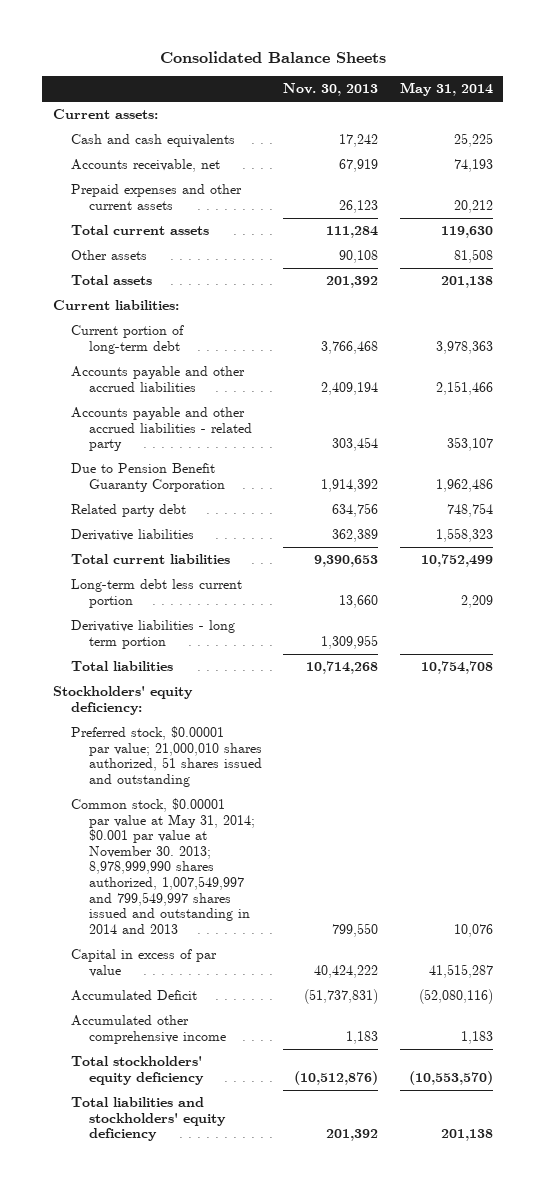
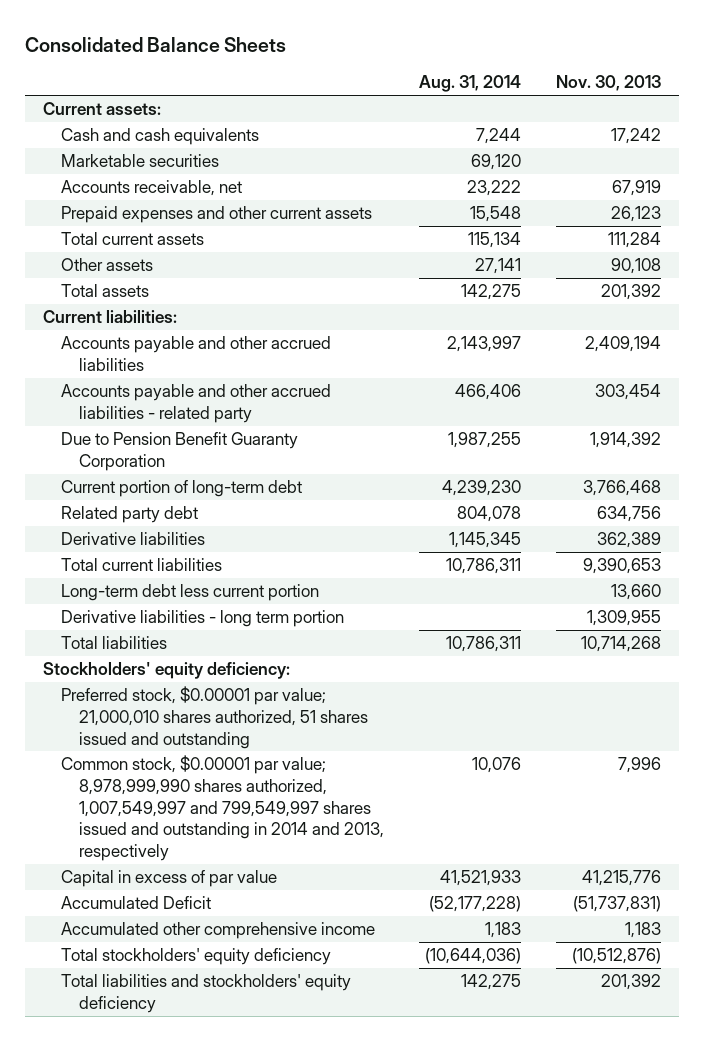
- | Nov. 30, 2013 | May 31, 2014
+ | Aug. 31, 2014 | Nov. 30, 2013
+ Marketable securities | 69,120 |
moved down: Current portion of long-term debt | 4,239,230 | 3,766,468
- Common stock, $0.00001 par value at May 31, 2014; $0.001 par value at November 30. 2013; 8,978,999,990 shares authorized, 1,007,549,997 and 799,549,997 shares issued and outstanding in 2014 and 2013 | 799,550 | 10,076
- Capital in excess of par value | 40,424,222 | 41,515,287
+ Common stock, $0.00001 par value; 8,978,999,990 shares authorized, 1,007,549,997 and 799,549,997 shares issued and outstanding in 2014 and 2013, respectively | 10,076 | 7,996
+ Capital in excess of par value | 41,521,933 | 41,215,776

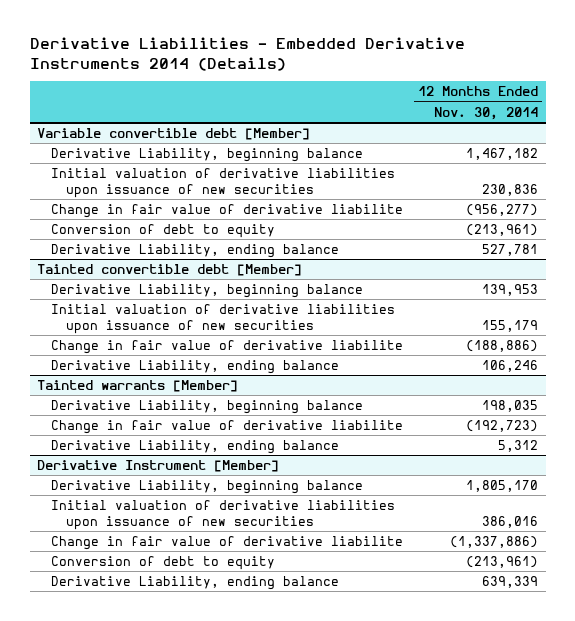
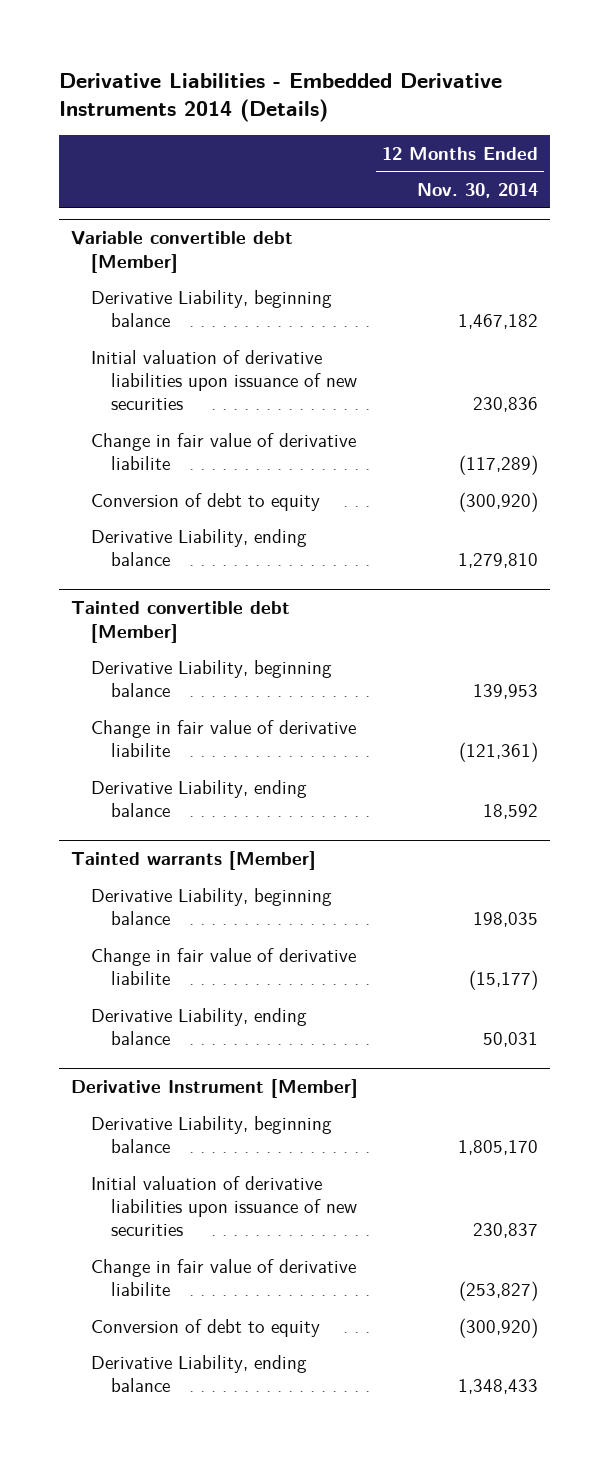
@ Variable convertible debt [Member]
- Change in fair value of derivative liabilite | (956,277)
- Conversion of debt to equity | (213,961)
- Derivative Liability, ending balance | 527,781
+ Change in fair value of derivative liabilite | (117,289)
+ Conversion of debt to equity | (300,920)
+ Derivative Liability, ending balance | 1,279,810
@ Tainted convertible debt [Member]
- Initial valuation of derivative liabilities upon issuance of new securities | 155,179
- Change in fair value of derivative liabilite | (188,886)
- Derivative Liability, ending balance | 106,246
+ Change in fair value of derivative liabilite | (121,361)
+ Derivative Liability, ending balance | 18,592
@ Tainted warrants [Member]
- Change in fair value of derivative liabilite | (192,723)
- Derivative Liability, ending balance | 5,312
+ Change in fair value of derivative liabilite | (15,177)
+ Derivative Liability, ending balance | 50,031
@ Derivative Instrument [Member]
- Initial valuation of derivative liabilities upon issuance of new securities | 386,016
- Change in fair value of derivative liabilite | (1,337,886)
- Conversion of debt to equity | (213,961)
- Derivative Liability, ending balance | 639,339
+ Initial valuation of derivative liabilities upon issuance of new securities | 230,837
+ Change in fair value of derivative liabilite | (253,827)
+ Conversion of debt to equity | (300,920)
+ Derivative Liability, ending balance | 1,348,433

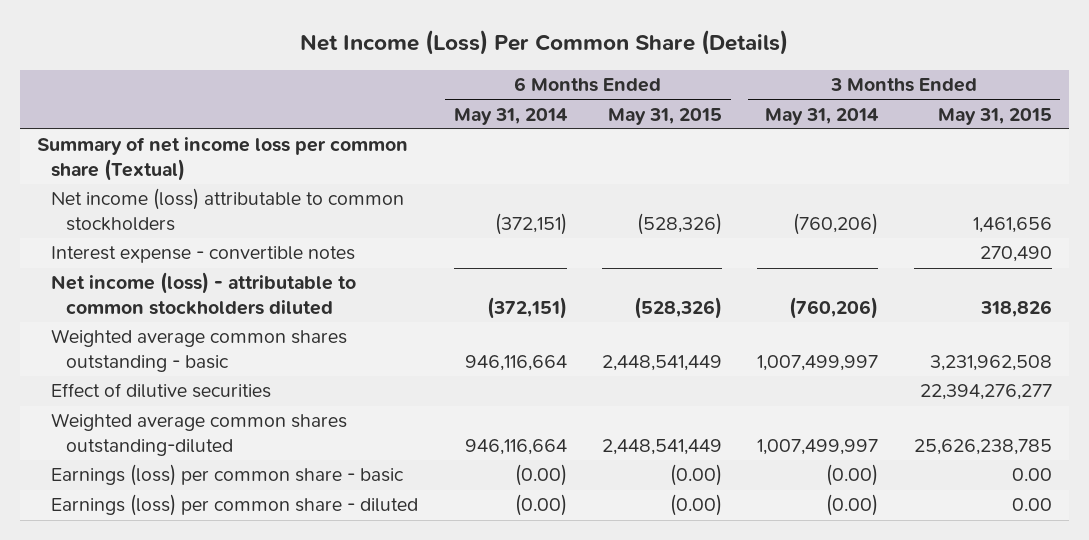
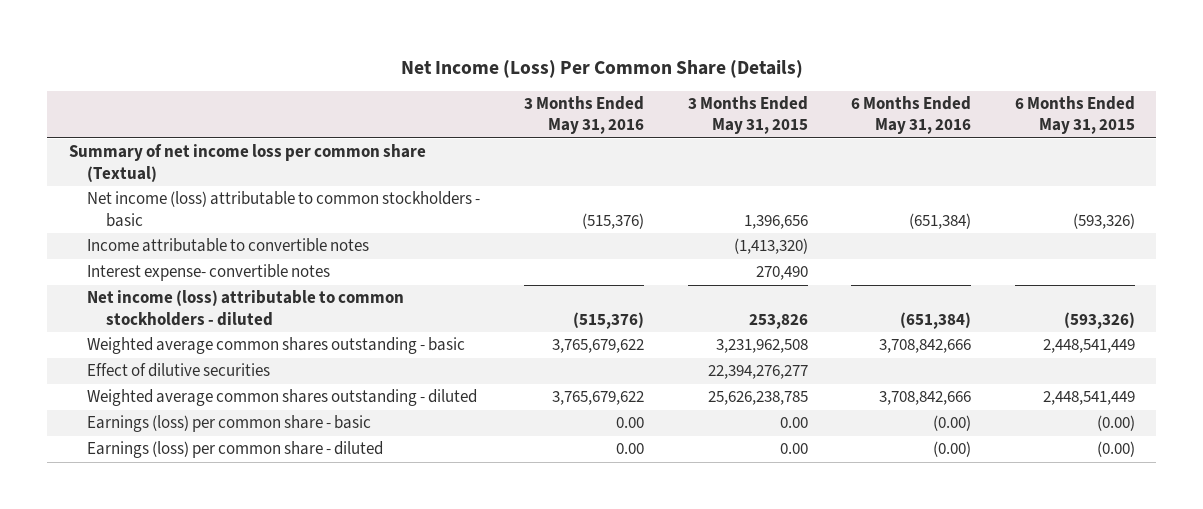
- | 6 Months Ended May 31, 2014 | 6 Months Ended May 31, 2015 | 3 Months Ended May 31, 2014 | 3 Months Ended May 31, 2015
+ | 3 Months Ended May 31, 2016 | 3 Months Ended May 31, 2015 | 6 Months Ended May 31, 2016 | 6 Months Ended May 31, 2015
- Net income (loss) attributable to common stockholders | (372,151) | (528,326) | (760,206) | 1,461,656
- Interest expense - convertible notes | | | | 270,490
- Net income (loss) - attributable to common stockholders diluted | (372,151) | (528,326) | (760,206) | 318,826
+ Net income (loss) attributable to common stockholders - basic | (515,376) | 1,396,656 | (651,384) | (593,326)
+ Income attributable to convertible notes | | (1,413,320) | |
+ Interest expense- convertible notes | | 270,490 | |
+ Net income (loss) attributable to common stockholders - diluted | (515,376) | 253,826 | (651,384) | (593,326)
- Weighted average common shares outstanding-diluted | 946,116,664 | 2,448,541,449 | 1,007,499,997 | 25,626,238,785
+ Weighted average common shares outstanding - diluted | 3,765,679,622 | 25,626,238,785 | 3,708,842,666 | 2,448,541,449

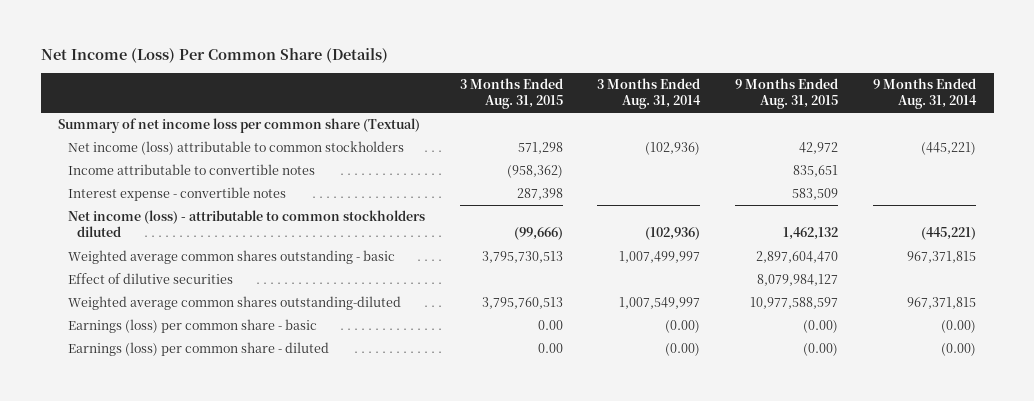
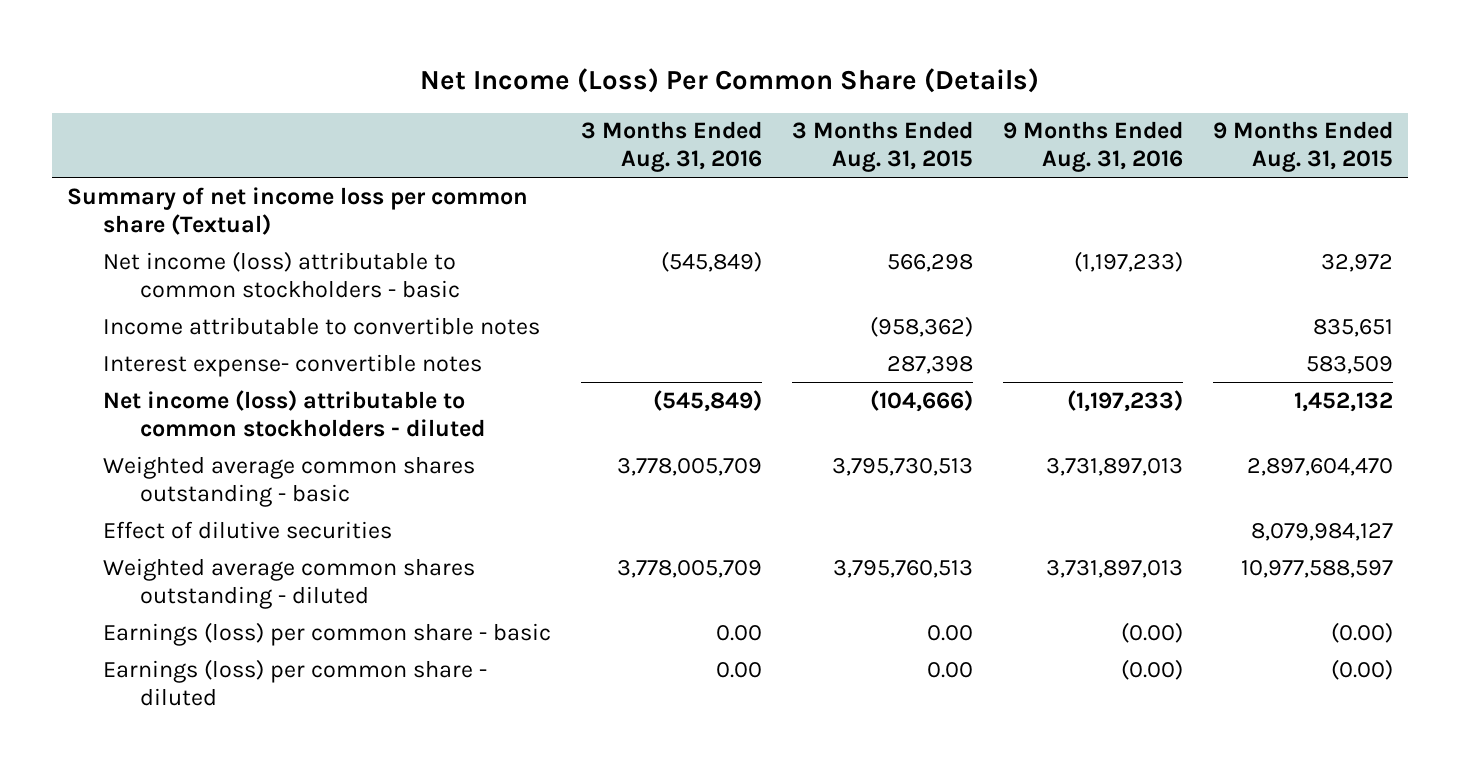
- | 3 Months Ended Aug. 31, 2015 | 3 Months Ended Aug. 31, 2014 | 9 Months Ended Aug. 31, 2015 | 9 Months Ended Aug. 31, 2014
+ | 3 Months Ended Aug. 31, 2016 | 3 Months Ended Aug. 31, 2015 | 9 Months Ended Aug. 31, 2016 | 9 Months Ended Aug. 31, 2015
- Net income (loss) attributable to common stockholders | 571,298 | (102,936) | 42,972 | (445,221)
+ Net income (loss) attributable to common stockholders - basic | (545,849) | 566,298 | (1,197,233) | 32,972
- Interest expense - convertible notes | 287,398 | | 583,509 |
- Net income (loss) - attributable to common stockholders diluted | (99,666) | (102,936) | 1,462,132 | (445,221)
+ Interest expense- convertible notes | | 287,398 | | 583,509
+ Net income (loss) attributable to common stockholders - diluted | (545,849) | (104,666) | (1,197,233) | 1,452,132
- Weighted average common shares outstanding-diluted | 3,795,760,513 | 1,007,549,997 | 10,977,588,597 | 967,371,815
+ Weighted average common shares outstanding - diluted | 3,778,005,709 | 3,795,760,513 | 3,731,897,013 | 10,977,588,597

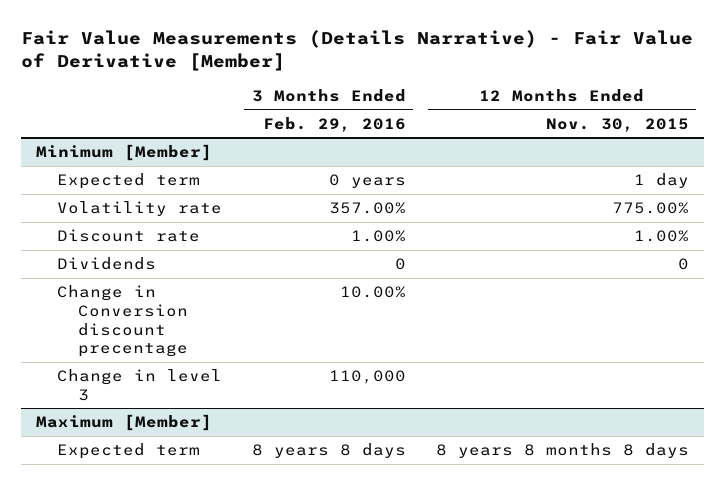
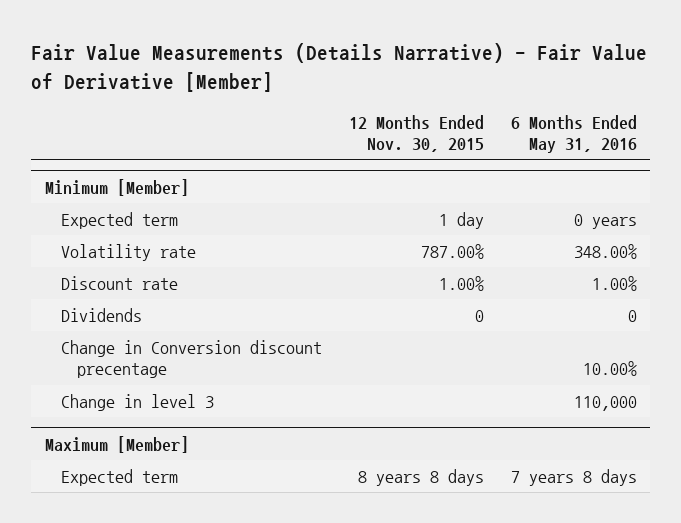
- | 3 Months Ended Feb. 29, 2016 | 12 Months Ended Nov. 30, 2015
+ | 12 Months Ended Nov. 30, 2015 | 6 Months Ended May 31, 2016
@ Minimum [Member]
- Volatility rate | 357.00% | 775.00%
+ Volatility rate | 787.00% | 348.00%
@ Maximum [Member]
- Expected term | 8 years 8 days | 8 years 8 months 8 days
+ Expected term | 8 years 8 days | 7 years 8 days

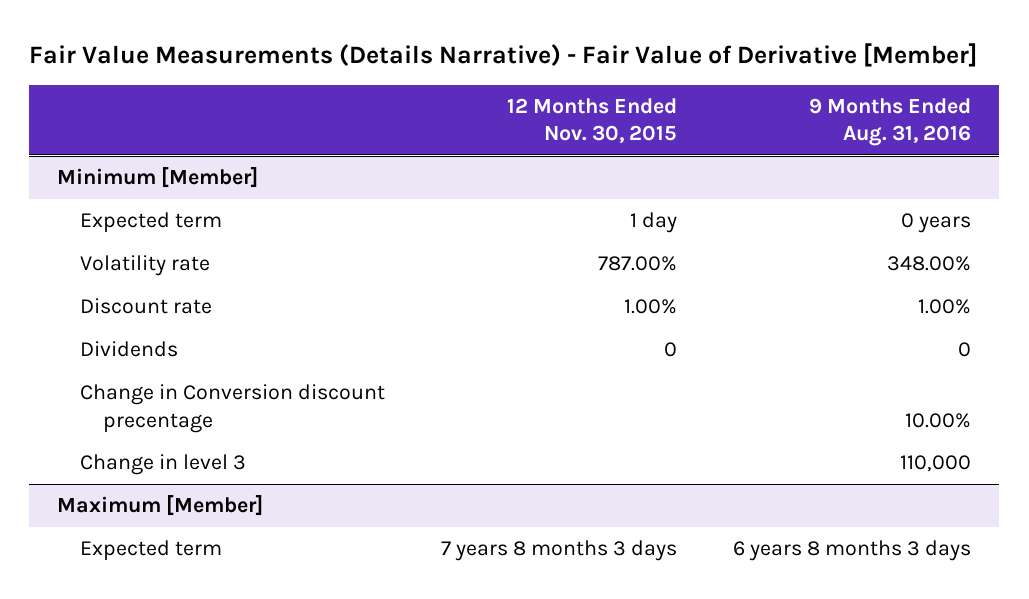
- | 12 Months Ended Nov. 30, 2015 | 6 Months Ended May 31, 2016
+ | 12 Months Ended Nov. 30, 2015 | 9 Months Ended Aug. 31, 2016
@ Maximum [Member]
- Expected term | 8 years 8 days | 7 years 8 days
+ Expected term | 7 years 8 months 3 days | 6 years 8 months 3 days

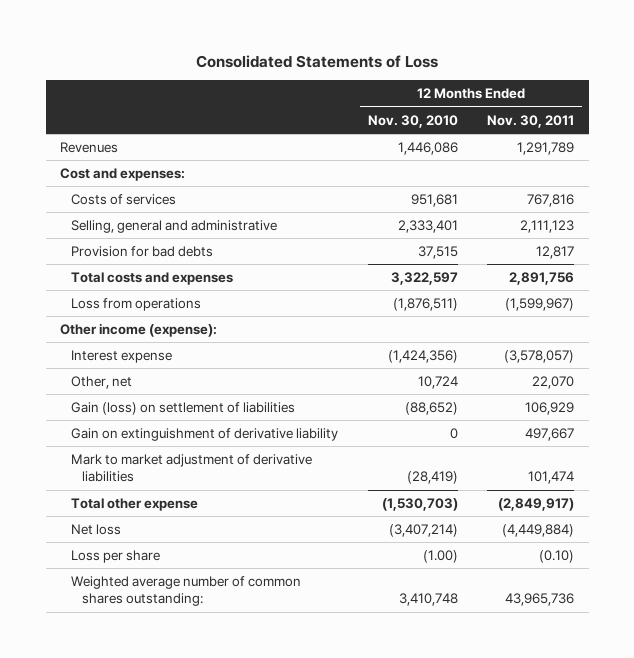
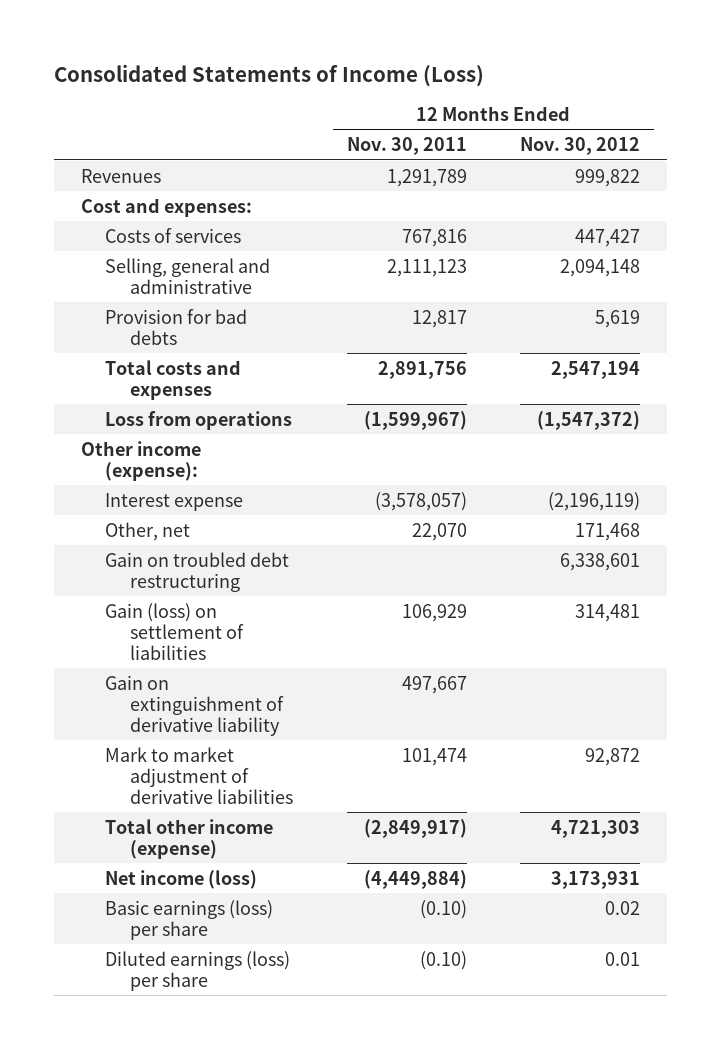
- Consolidated Statements of Loss
+ Consolidated Statements of Income (Loss)
- | 12 Months Ended Nov. 30, 2010 | 12 Months Ended Nov. 30, 2011
+ | 12 Months Ended Nov. 30, 2011 | 12 Months Ended Nov. 30, 2012
+ Gain on troubled debt restructuring | | 6,338,601
- Total other expense | (1,530,703) | (2,849,917)
- Net loss | (3,407,214) | (4,449,884)
- Loss per share | (1.00) | (0.10)
- Weighted average number of common shares outstanding: | 3,410,748 | 43,965,736
+ Total other income (expense) | (2,849,917) | 4,721,303
+ Net income (loss) | (4,449,884) | 3,173,931
+ Basic earnings (loss) per share | (0.10) | 0.02
+ Diluted earnings (loss) per share | (0.10) | 0.01

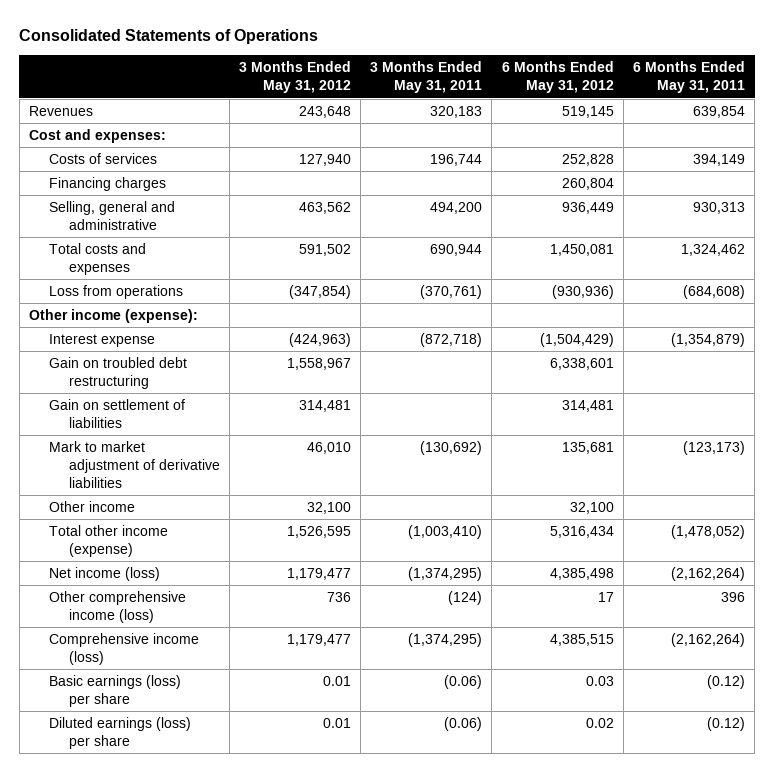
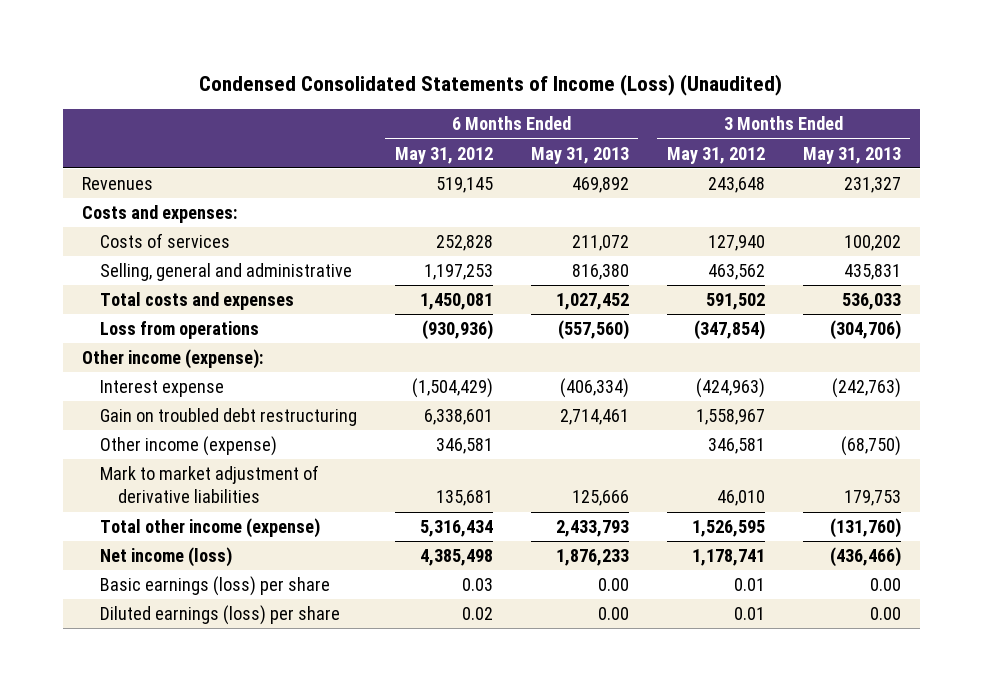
- Consolidated Statements of Operations
+ Condensed Consolidated Statements of Income (Loss) (Unaudited)
- | 3 Months Ended May 31, 2012 | 3 Months Ended May 31, 2011 | 6 Months Ended May 31, 2012 | 6 Months Ended May 31, 2011
+ | 6 Months Ended May 31, 2012 | 6 Months Ended May 31, 2013 | 3 Months Ended May 31, 2012 | 3 Months Ended May 31, 2013
- Cost and expenses:
+ Costs and expenses:
- Financing charges | | | 260,804 |
- Selling, general and administrative | 463,562 | 494,200 | 936,449 | 930,313
+ Selling, general and administrative | 1,197,253 | 816,380 | 463,562 | 435,831
- Gain on settlement of liabilities | 314,481 | | 314,481 |
+ Other income (expense) | 346,581 | | 346,581 | (68,750)
- Other income | 32,100 | | 32,100 |
- Net income (loss) | 1,179,477 | (1,374,295) | 4,385,498 | (2,162,264)
- Other comprehensive income (loss) | 736 | (124) | 17 | 396
- Comprehensive income (loss) | 1,179,477 | (1,374,295) | 4,385,515 | (2,162,264)
+ Net income (loss) | 4,385,498 | 1,876,233 | 1,178,741 | (436,466)

